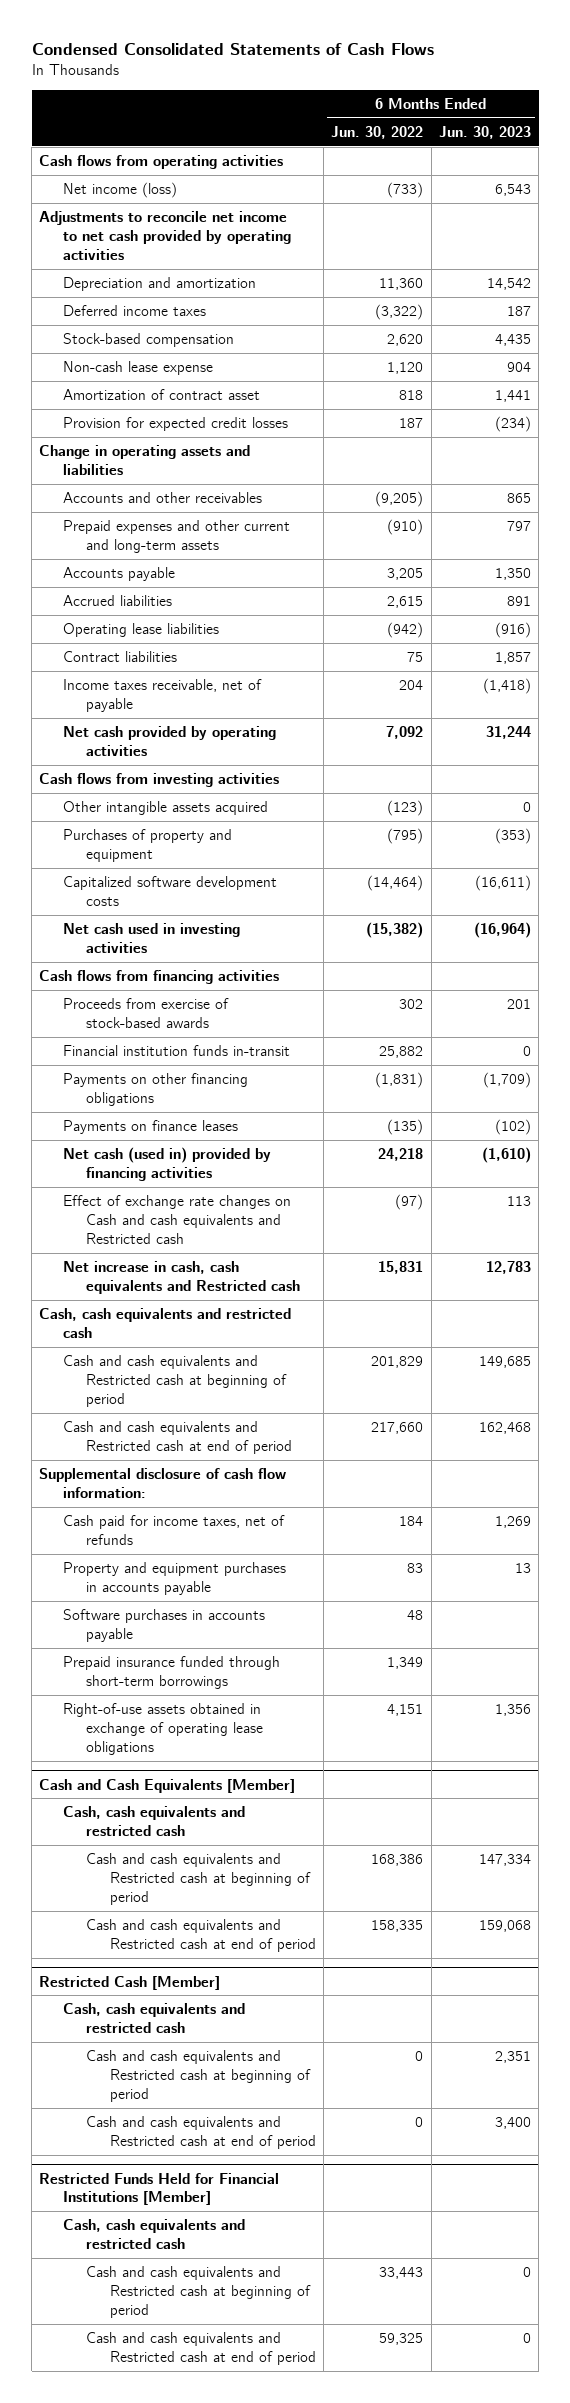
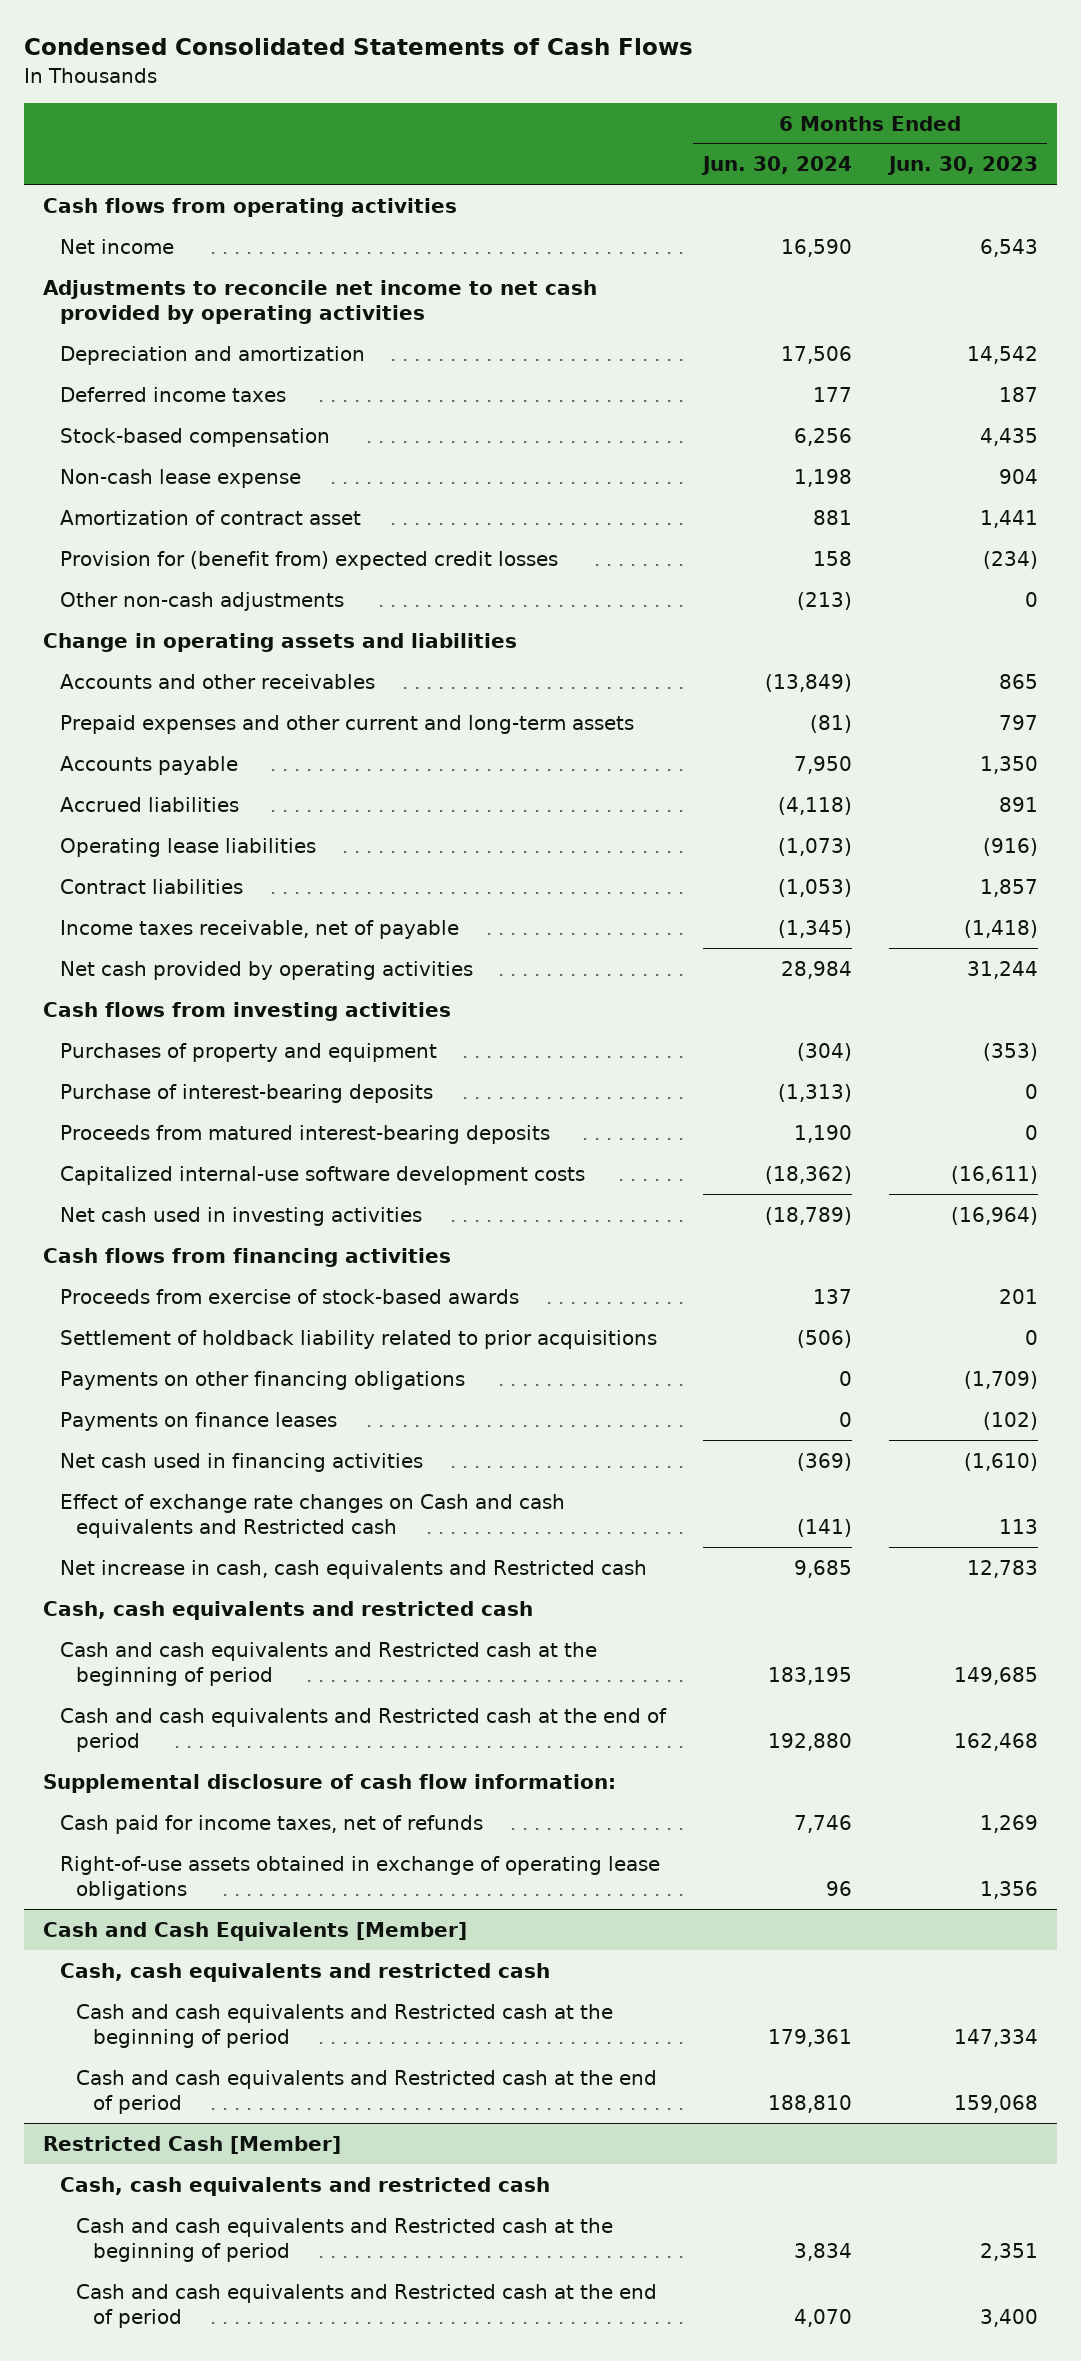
- | 6 Months Ended Jun. 30, 2022 | 6 Months Ended Jun. 30, 2023
+ | 6 Months Ended Jun. 30, 2024 | 6 Months Ended Jun. 30, 2023
- Net income (loss) | (733) | 6,543
+ Net income | 16,590 | 6,543
- Provision for expected credit losses | 187 | (234)
+ Provision for (benefit from) expected credit losses | 158 | (234)
+ Other non-cash adjustments | (213) | 0
- Other intangible assets acquired | (123) | 0
- Capitalized software development costs | (14,464) | (16,611)
+ Purchase of interest-bearing deposits | (1,313) | 0
+ Proceeds from matured interest-bearing deposits | 1,190 | 0
+ Capitalized internal-use software development costs | (18,362) | (16,611)
- Financial institution funds in-transit | 25,882 | 0
+ Settlement of holdback liability related to prior acquisitions | (506) | 0
- Net cash (used in) provided by financing activities | 24,218 | (1,610)
+ Net cash used in financing activities | (369) | (1,610)
- Cash and cash equivalents and Restricted cash at beginning of period | 201,829 | 149,685
- Cash and cash equivalents and Restricted cash at end of period | 217,660 | 162,468
+ Cash and cash equivalents and Restricted cash at the beginning of period | 183,195 | 149,685
+ Cash and cash equivalents and Restricted cash at the end of period | 192,880 | 162,468
- Property and equipment purchases in accounts payable | 83 | 13
- Software purchases in accounts payable | 48 |
- Prepaid insurance funded through short-term borrowings | 1,349 |
@ Cash and Cash Equivalents [Member]
- Cash and cash equivalents and Restricted cash at beginning of period | 168,386 | 147,334
- Cash and cash equivalents and Restricted cash at end of period | 158,335 | 159,068
+ Cash and cash equivalents and Restricted cash at the beginning of period | 179,361 | 147,334
+ Cash and cash equivalents and Restricted cash at the end of period | 188,810 | 159,068
@ Restricted Cash [Member]
- Cash and cash equivalents and Restricted cash at beginning of period | 0 | 2,351
- Cash and cash equivalents and Restricted cash at end of period | 0 | 3,400
- Restricted Funds Held for Financial Institutions [Member]
- Cash, cash equivalents and restricted cash
- Cash and cash equivalents and Restricted cash at beginning of period | 33,443 | 0
- Cash and cash equivalents and Restricted cash at end of period | 59,325 | 0
@ Restricted Cash [Member]
+ Cash and cash equivalents and Restricted cash at the beginning of period | 3,834 | 2,351
+ Cash and cash equivalents and Restricted cash at the end of period | 4,070 | 3,400

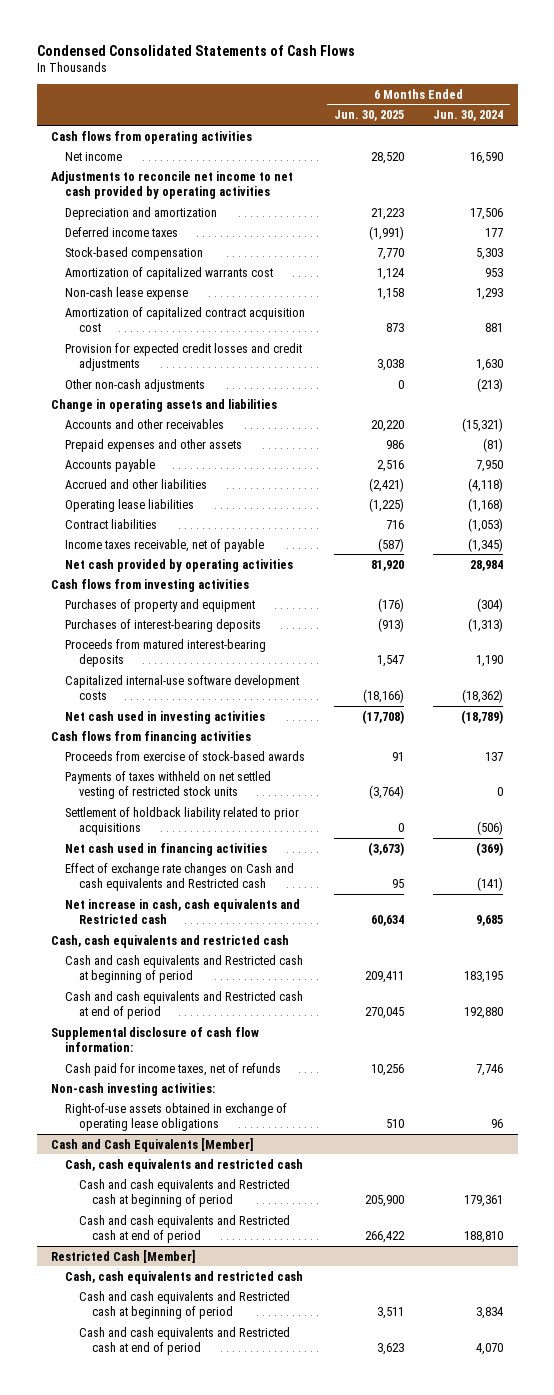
- | 6 Months Ended Jun. 30, 2024 | 6 Months Ended Jun. 30, 2023
+ | 6 Months Ended Jun. 30, 2025 | 6 Months Ended Jun. 30, 2024
- Stock-based compensation | 6,256 | 4,435
- Non-cash lease expense | 1,198 | 904
- Amortization of contract asset | 881 | 1,441
- Provision for (benefit from) expected credit losses | 158 | (234)
+ Stock-based compensation | 7,770 | 5,303
+ Amortization of capitalized warrants cost | 1,124 | 953
+ Non-cash lease expense | 1,158 | 1,293
+ Amortization of capitalized contract acquisition cost | 873 | 881
+ Provision for expected credit losses and credit adjustments | 3,038 | 1,630
- Accounts and other receivables | (13,849) | 865
- Prepaid expenses and other current and long-term assets | (81) | 797
+ Accounts and other receivables | 20,220 | (15,321)
+ Prepaid expenses and other assets | 986 | (81)
- Accrued liabilities | (4,118) | 891
- Operating lease liabilities | (1,073) | (916)
+ Accrued and other liabilities | (2,421) | (4,118)
+ Operating lease liabilities | (1,225) | (1,168)
- Purchase of interest-bearing deposits | (1,313) | 0
+ Purchases of interest-bearing deposits | (913) | (1,313)
+ Payments of taxes withheld on net settled vesting of restricted stock units | (3,764) | 0
- Payments on other financing obligations | 0 | (1,709)
- Payments on finance leases | 0 | (102)
- Cash and cash equivalents and Restricted cash at the beginning of period | 183,195 | 149,685
- Cash and cash equivalents and Restricted cash at the end of period | 192,880 | 162,468
+ Cash and cash equivalents and Restricted cash at beginning of period | 209,411 | 183,195
+ Cash and cash equivalents and Restricted cash at end of period | 270,045 | 192,880
+ Non-cash investing activities:
@ Cash and Cash Equivalents [Member]
- Cash and cash equivalents and Restricted cash at the beginning of period | 179,361 | 147,334
- Cash and cash equivalents and Restricted cash at the end of period | 188,810 | 159,068
+ Cash and cash equivalents and Restricted cash at beginning of period | 205,900 | 179,361
+ Cash and cash equivalents and Restricted cash at end of period | 266,422 | 188,810
@ Restricted Cash [Member]
- Cash and cash equivalents and Restricted cash at the beginning of period | 3,834 | 2,351
- Cash and cash equivalents and Restricted cash at the end of period | 4,070 | 3,400
+ Cash and cash equivalents and Restricted cash at beginning of period | 3,511 | 3,834
+ Cash and cash equivalents and Restricted cash at end of period | 3,623 | 4,070

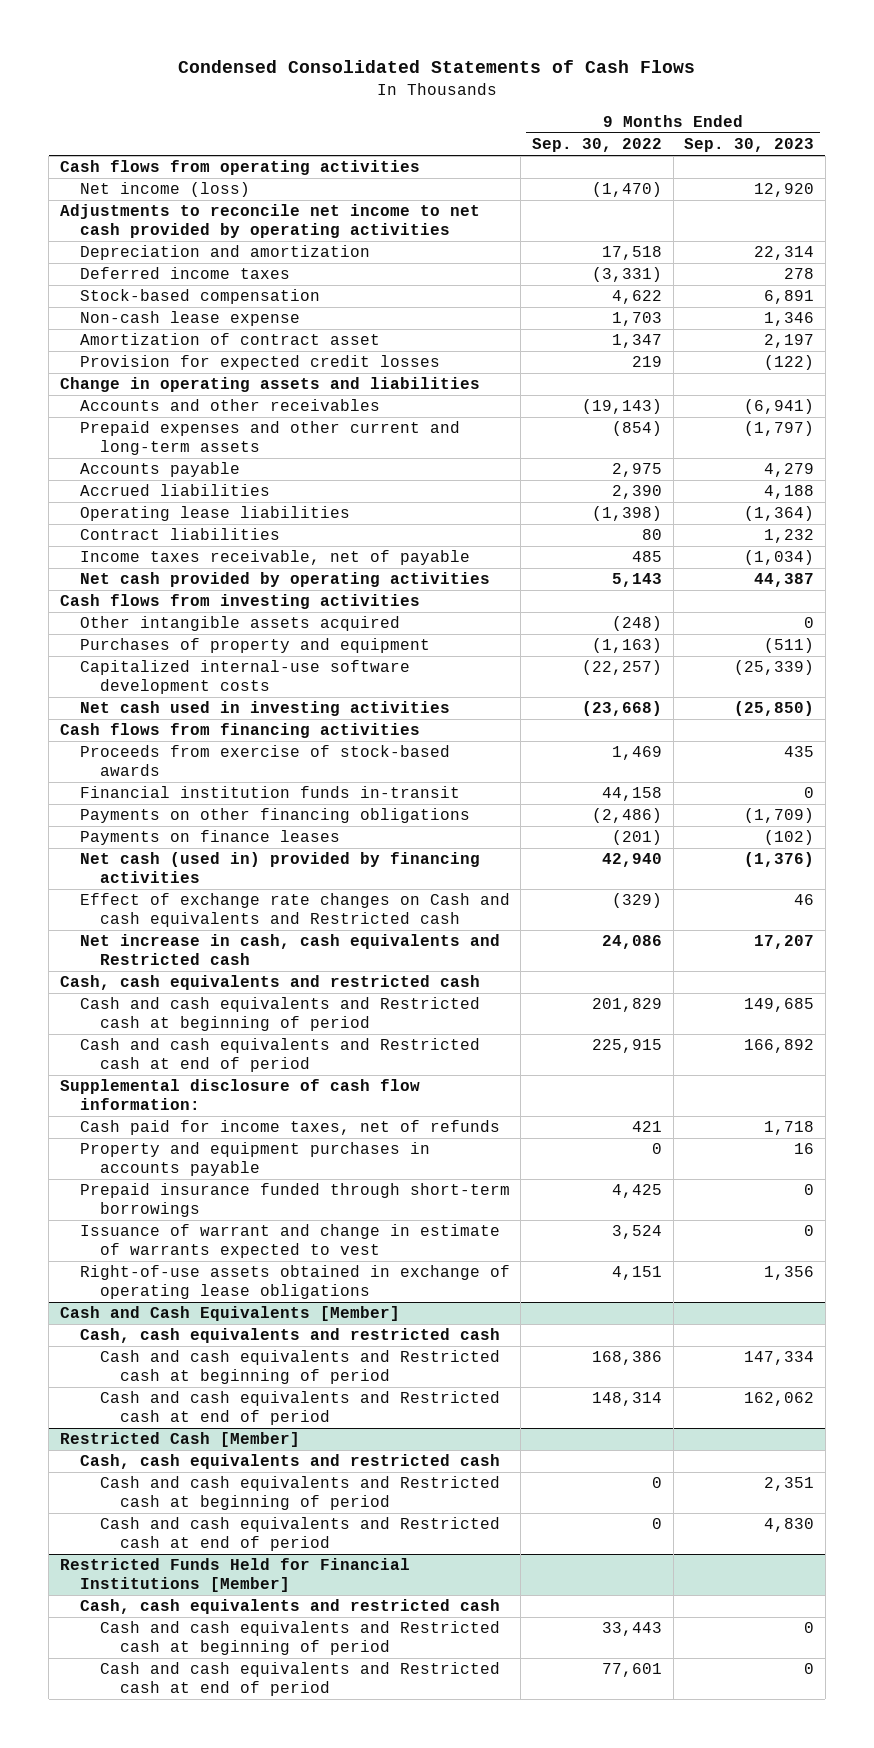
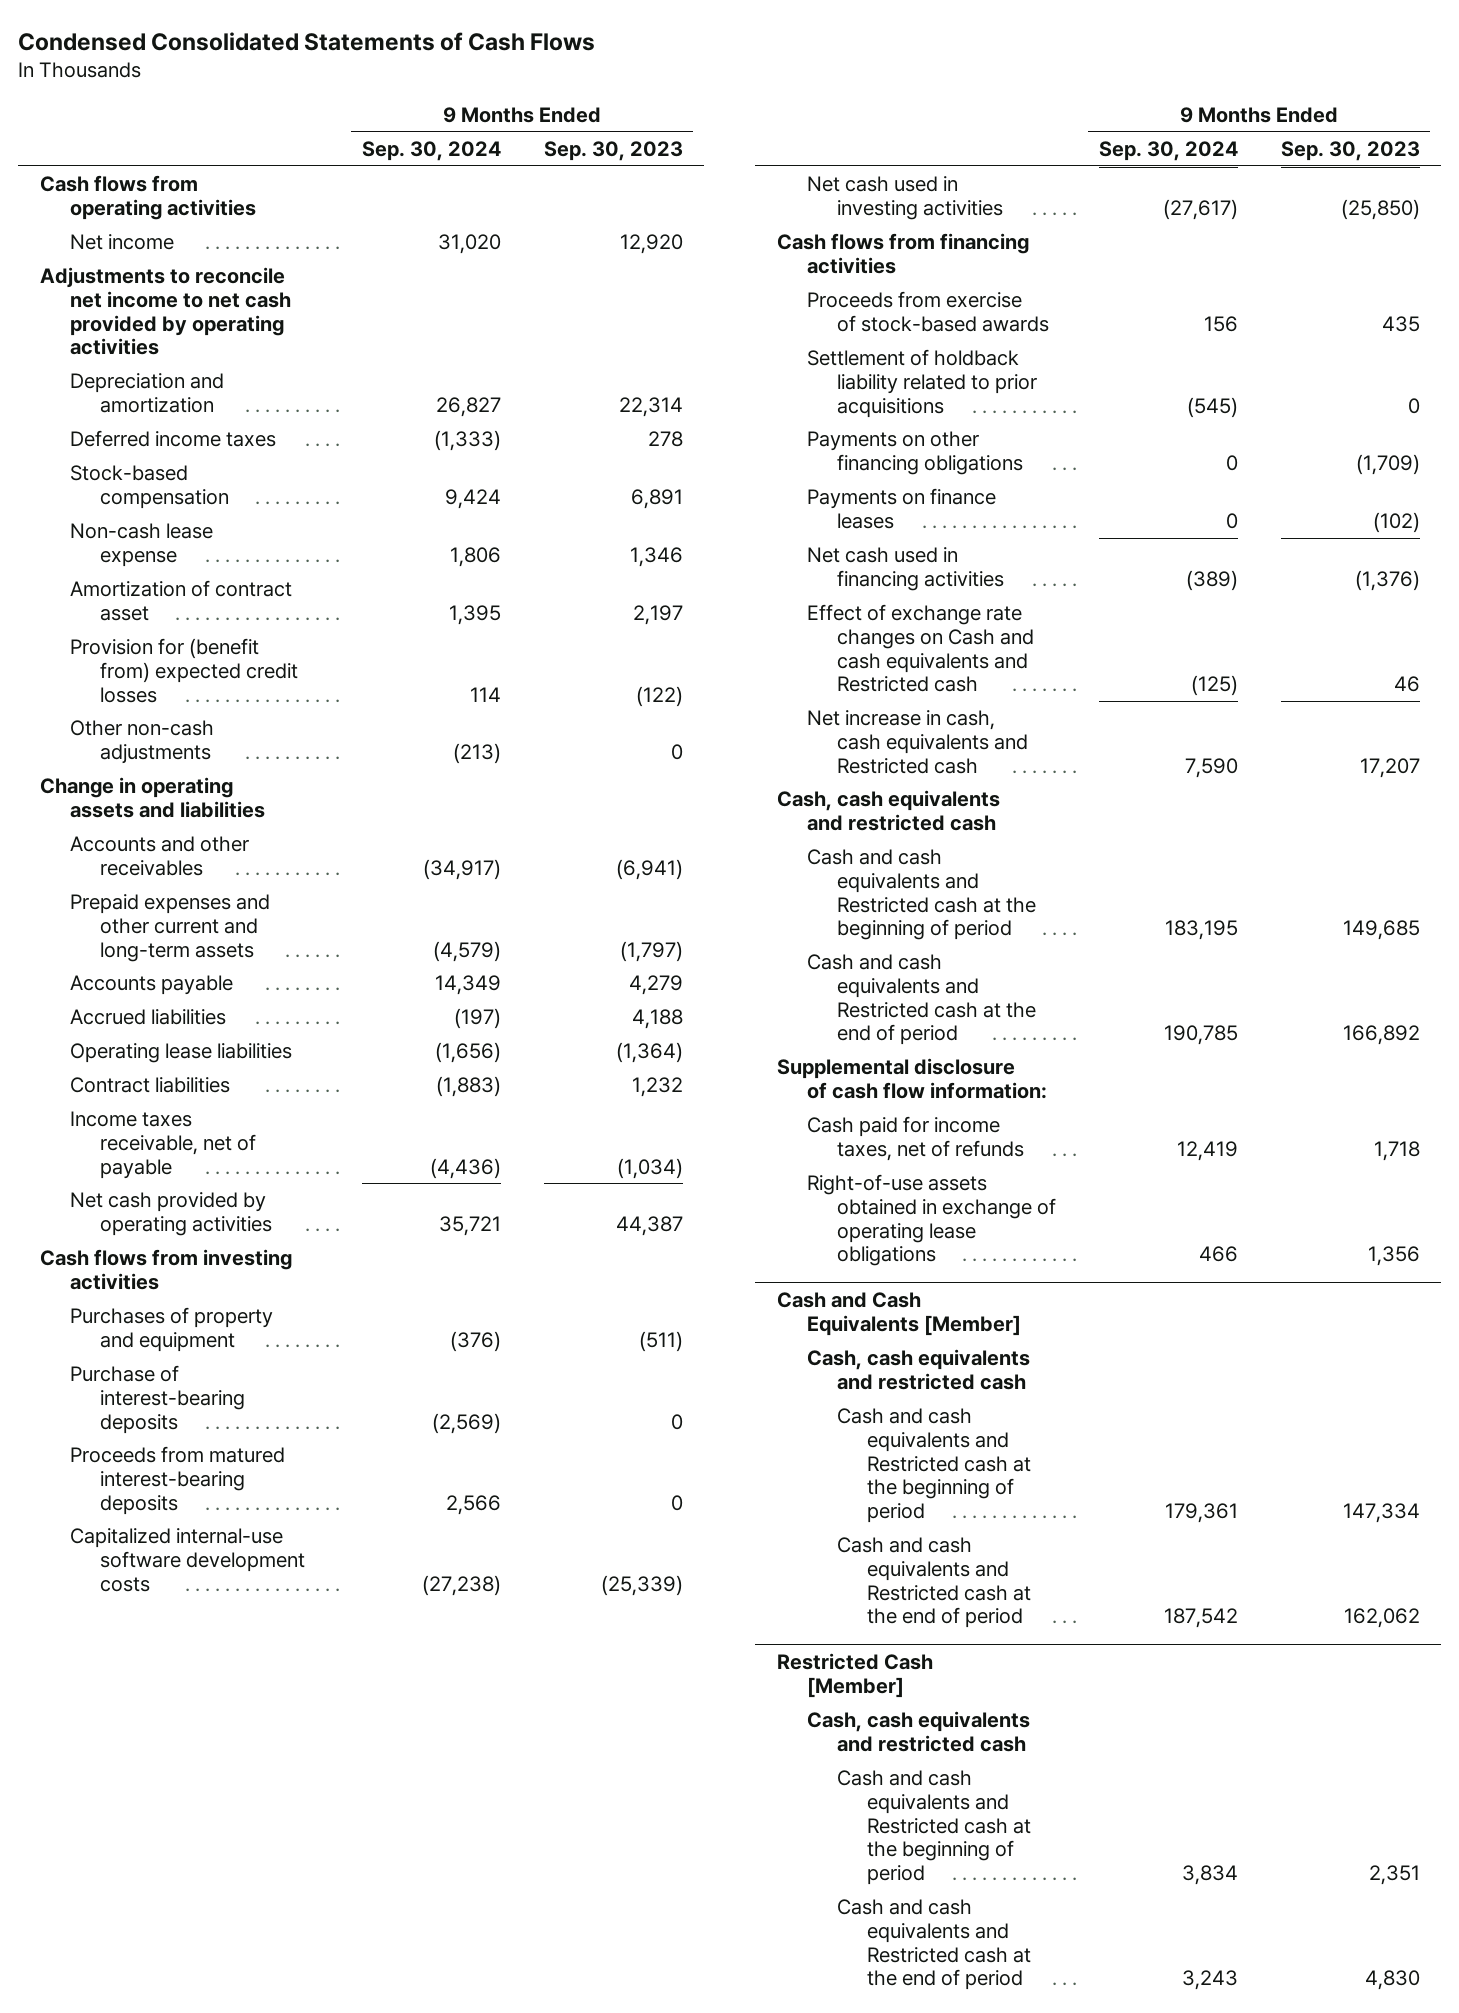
- | 9 Months Ended Sep. 30, 2022 | 9 Months Ended Sep. 30, 2023
+ | 9 Months Ended Sep. 30, 2024 | 9 Months Ended Sep. 30, 2023
- Net income (loss) | (1,470) | 12,920
+ Net income | 31,020 | 12,920
- Provision for expected credit losses | 219 | (122)
+ Provision for (benefit from) expected credit losses | 114 | (122)
+ Other non-cash adjustments | (213) | 0
- Other intangible assets acquired | (248) | 0
+ Purchase of interest-bearing deposits | (2,569) | 0
+ Proceeds from matured interest-bearing deposits | 2,566 | 0
- Financial institution funds in-transit | 44,158 | 0
+ Settlement of holdback liability related to prior acquisitions | (545) | 0
- Net cash (used in) provided by financing activities | 42,940 | (1,376)
+ Net cash used in financing activities | (389) | (1,376)
- Cash and cash equivalents and Restricted cash at beginning of period | 201,829 | 149,685
- Cash and cash equivalents and Restricted cash at end of period | 225,915 | 166,892
+ Cash and cash equivalents and Restricted cash at the beginning of period | 183,195 | 149,685
+ Cash and cash equivalents and Restricted cash at the end of period | 190,785 | 166,892
- Property and equipment purchases in accounts payable | 0 | 16
- Prepaid insurance funded through short-term borrowings | 4,425 | 0
- Issuance of warrant and change in estimate of warrants expected to vest | 3,524 | 0
@ Cash and Cash Equivalents [Member]
- Cash and cash equivalents and Restricted cash at beginning of period | 168,386 | 147,334
- Cash and cash equivalents and Restricted cash at end of period | 148,314 | 162,062
+ Cash and cash equivalents and Restricted cash at the beginning of period | 179,361 | 147,334
+ Cash and cash equivalents and Restricted cash at the end of period | 187,542 | 162,062
@ Restricted Cash [Member]
- Cash and cash equivalents and Restricted cash at beginning of period | 0 | 2,351
- Cash and cash equivalents and Restricted cash at end of period | 0 | 4,830
- Restricted Funds Held for Financial Institutions [Member]
- Cash, cash equivalents and restricted cash
- Cash and cash equivalents and Restricted cash at beginning of period | 33,443 | 0
- Cash and cash equivalents and Restricted cash at end of period | 77,601 | 0
@ Restricted Cash [Member]
+ Cash and cash equivalents and Restricted cash at the beginning of period | 3,834 | 2,351
+ Cash and cash equivalents and Restricted cash at the end of period | 3,243 | 4,830

